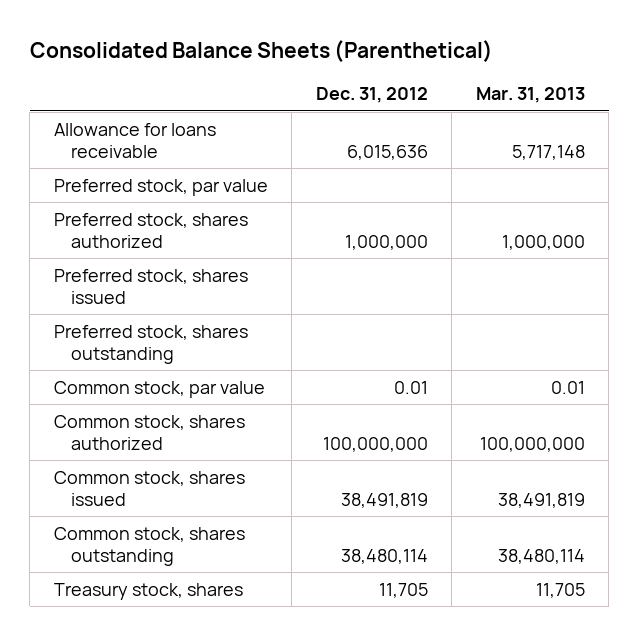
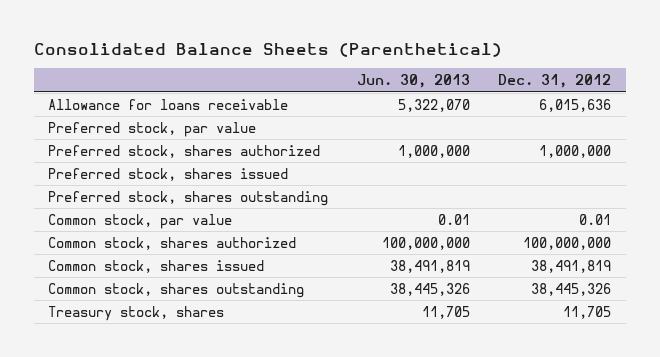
- | Dec. 31, 2012 | Mar. 31, 2013
+ | Jun. 30, 2013 | Dec. 31, 2012
- Common stock, shares outstanding | 38,480,114 | 38,480,114
+ Common stock, shares outstanding | 38,445,326 | 38,445,326

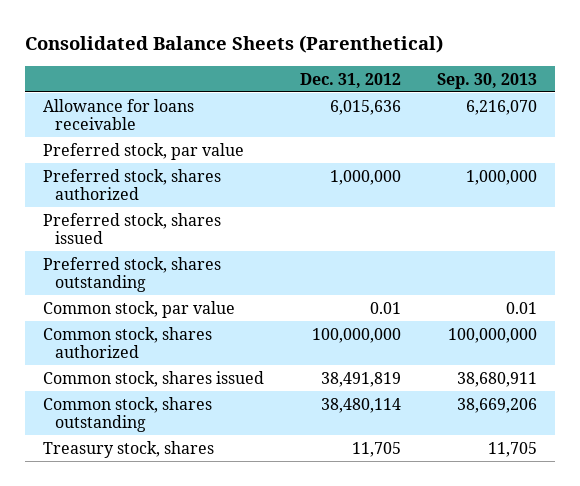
- | Jun. 30, 2013 | Dec. 31, 2012
+ | Dec. 31, 2012 | Sep. 30, 2013
- Common stock, shares outstanding | 38,445,326 | 38,445,326
+ Common stock, shares outstanding | 38,480,114 | 38,669,206

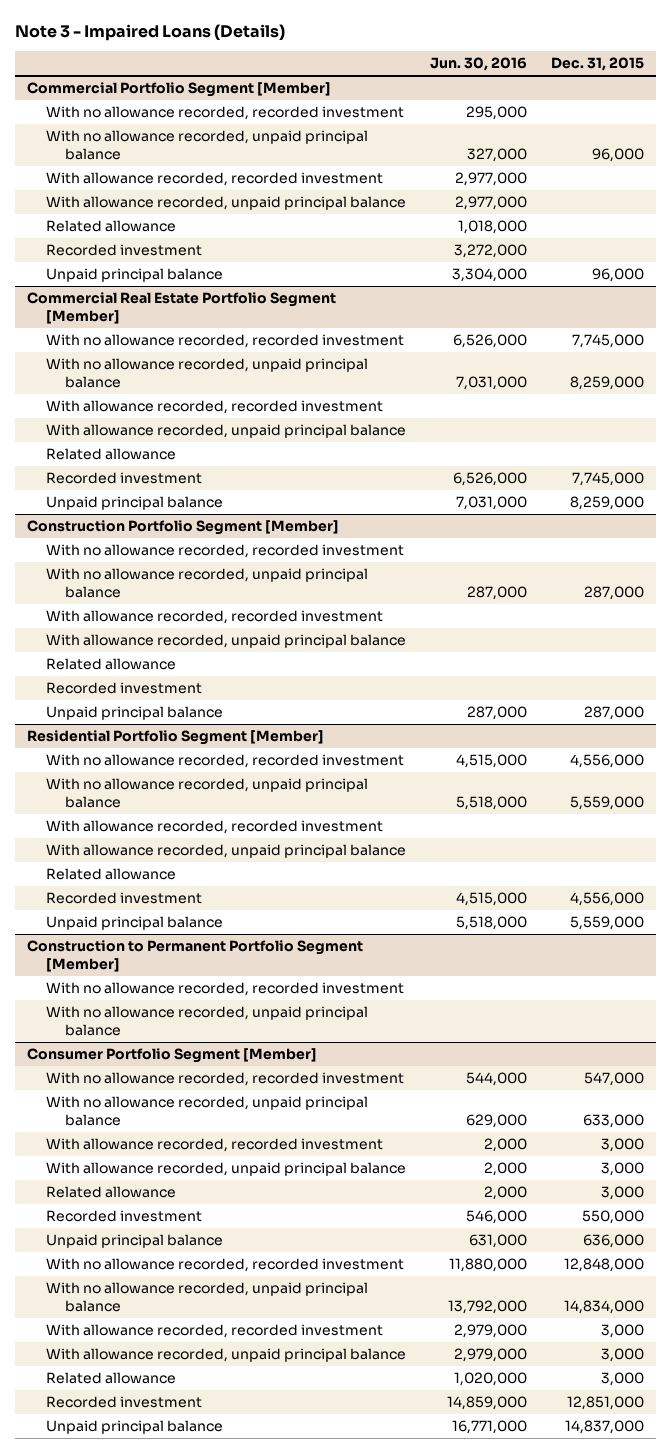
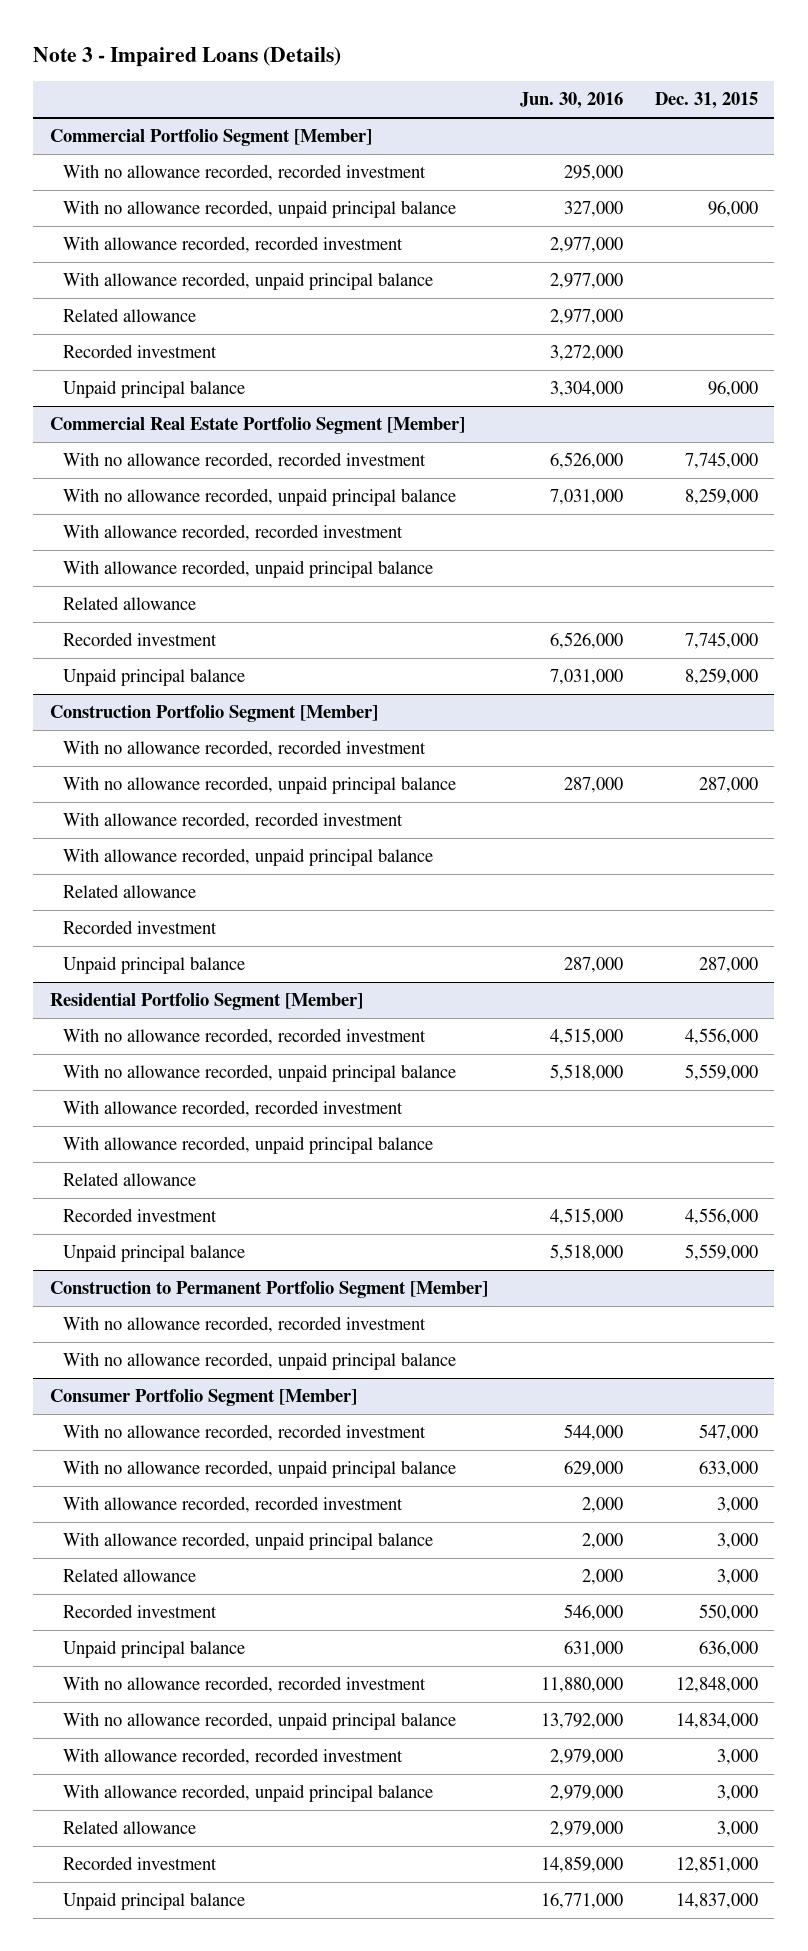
@ Commercial Portfolio Segment [Member]
- Related allowance | 1,018,000 |
+ Related allowance | 2,977,000 |
@ Consumer Portfolio Segment [Member]
- Related allowance | 1,020,000 | 3,000
+ Related allowance | 2,979,000 | 3,000

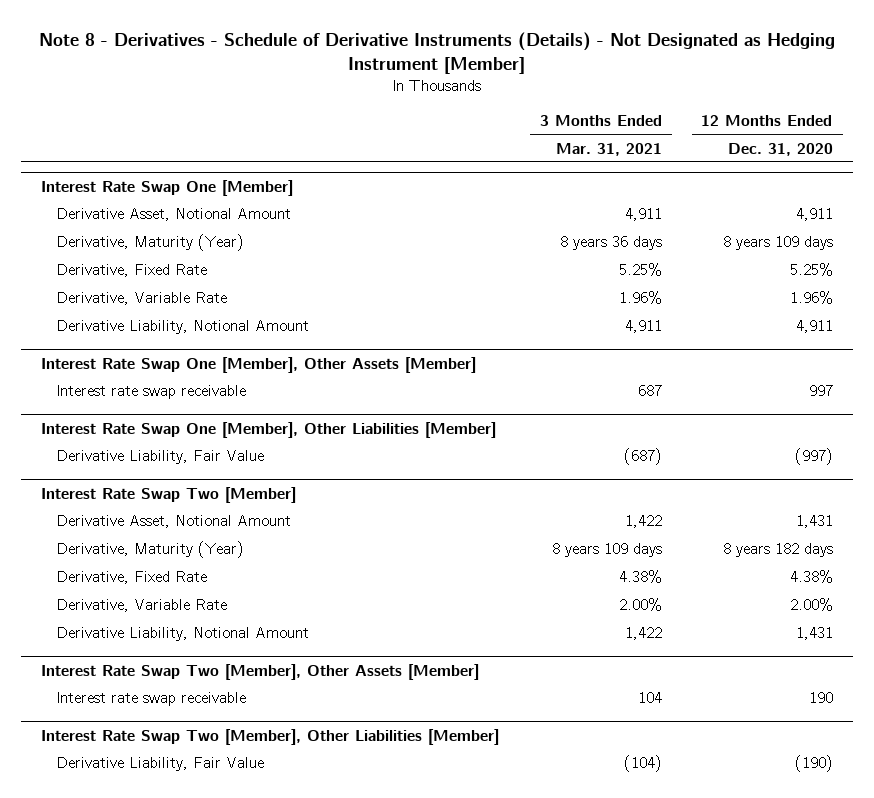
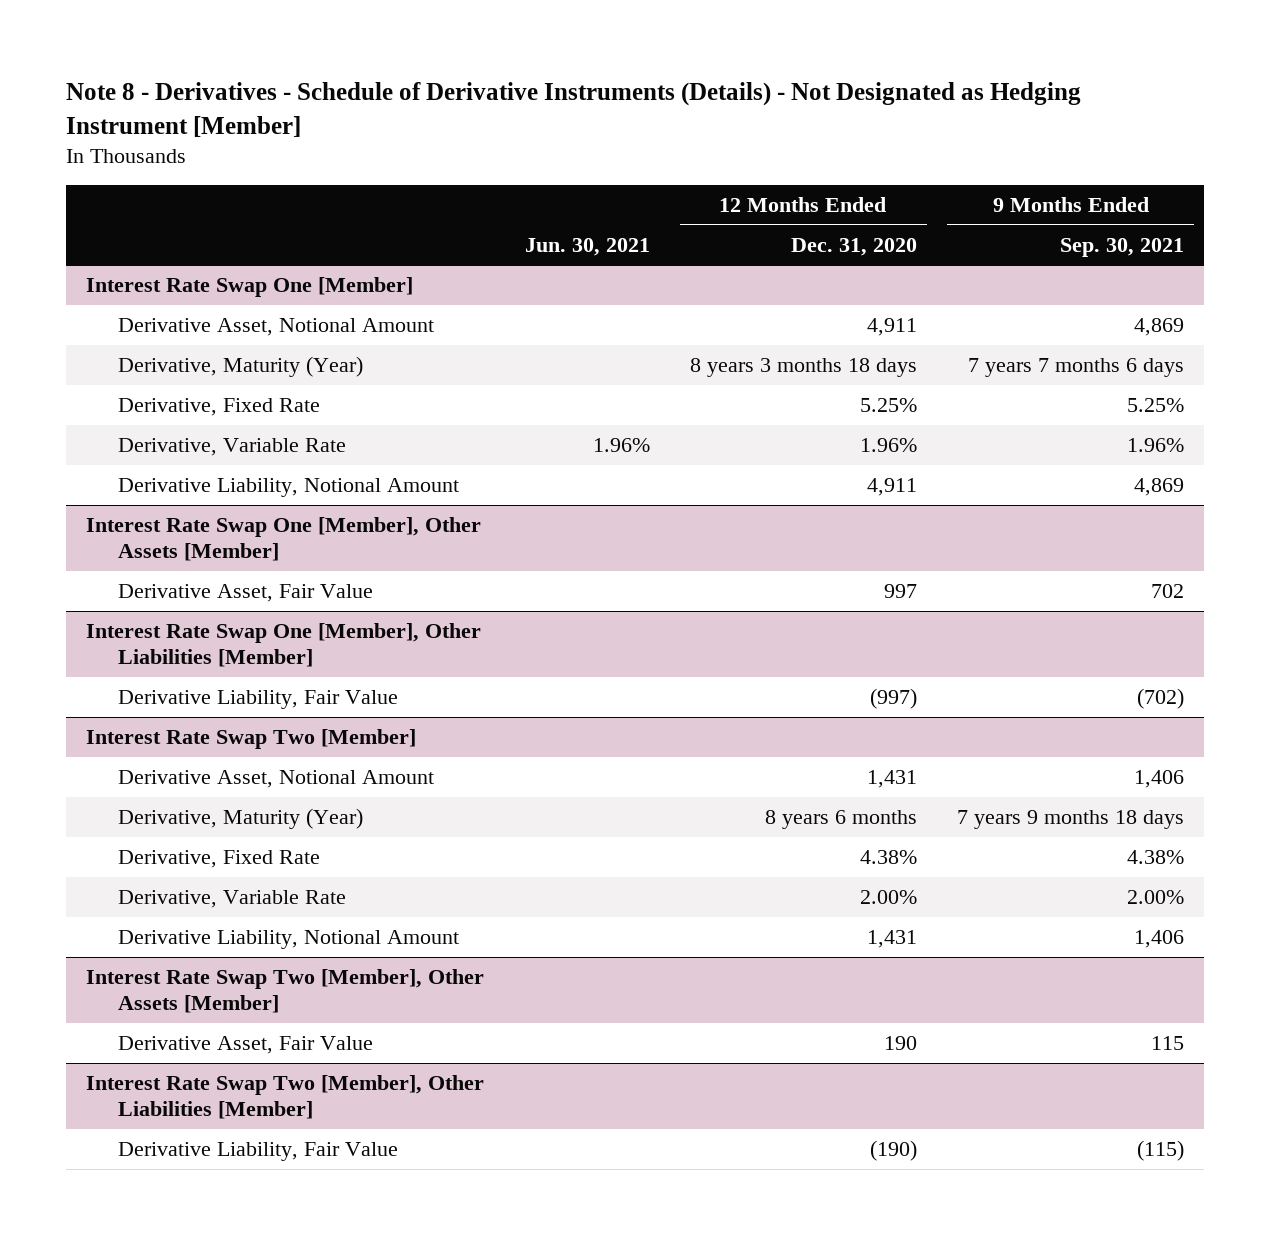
- | 3 Months Ended Mar. 31, 2021 | 12 Months Ended Dec. 31, 2020
+ | Jun. 30, 2021 | 12 Months Ended Dec. 31, 2020 | 9 Months Ended Sep. 30, 2021
@ Interest Rate Swap One [Member]
- Derivative, Maturity (Year) | 8 years 36 days | 8 years 109 days
+ Derivative, Maturity (Year) | | 8 years 3 months 18 days | 7 years 7 months 6 days
@ Interest Rate Swap One [Member], Other Assets [Member]
- Interest rate swap receivable | 687 | 997
+ Derivative Asset, Fair Value | | 997 | 702
@ Interest Rate Swap Two [Member]
- Derivative, Maturity (Year) | 8 years 109 days | 8 years 182 days
+ Derivative, Maturity (Year) | | 8 years 6 months | 7 years 9 months 18 days
@ Interest Rate Swap Two [Member], Other Assets [Member]
- Interest rate swap receivable | 104 | 190
+ Derivative Asset, Fair Value | | 190 | 115

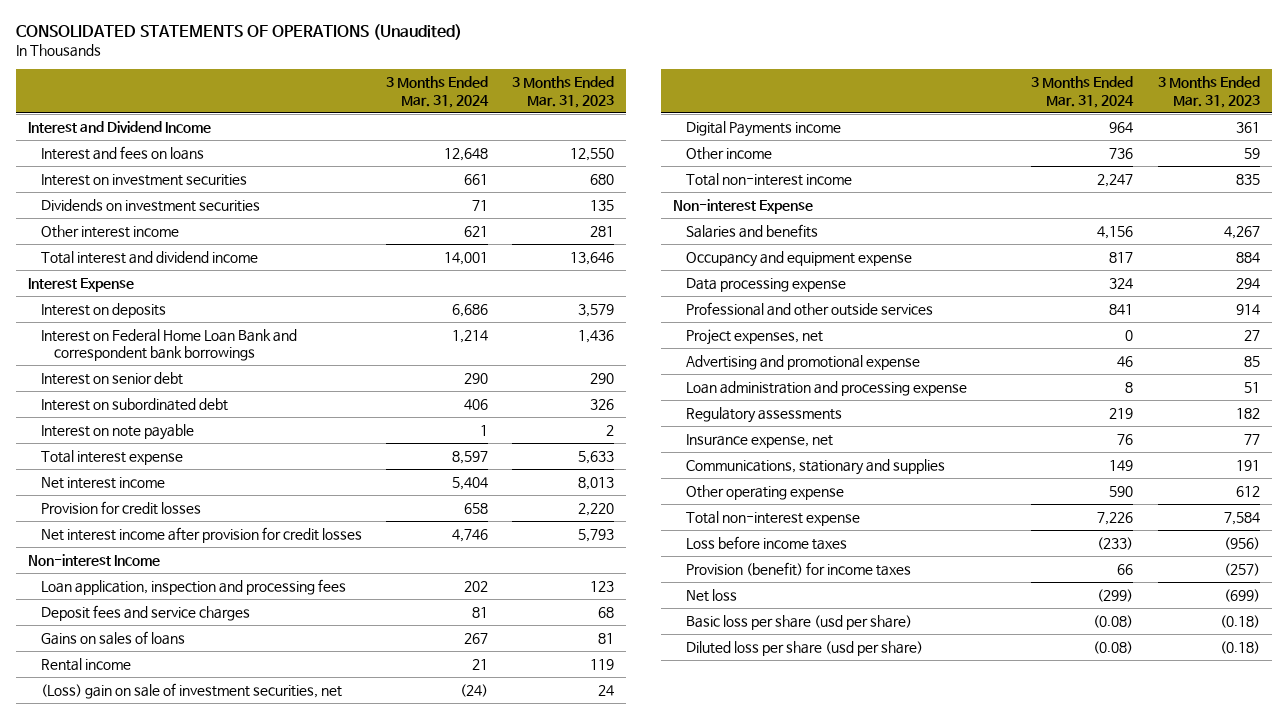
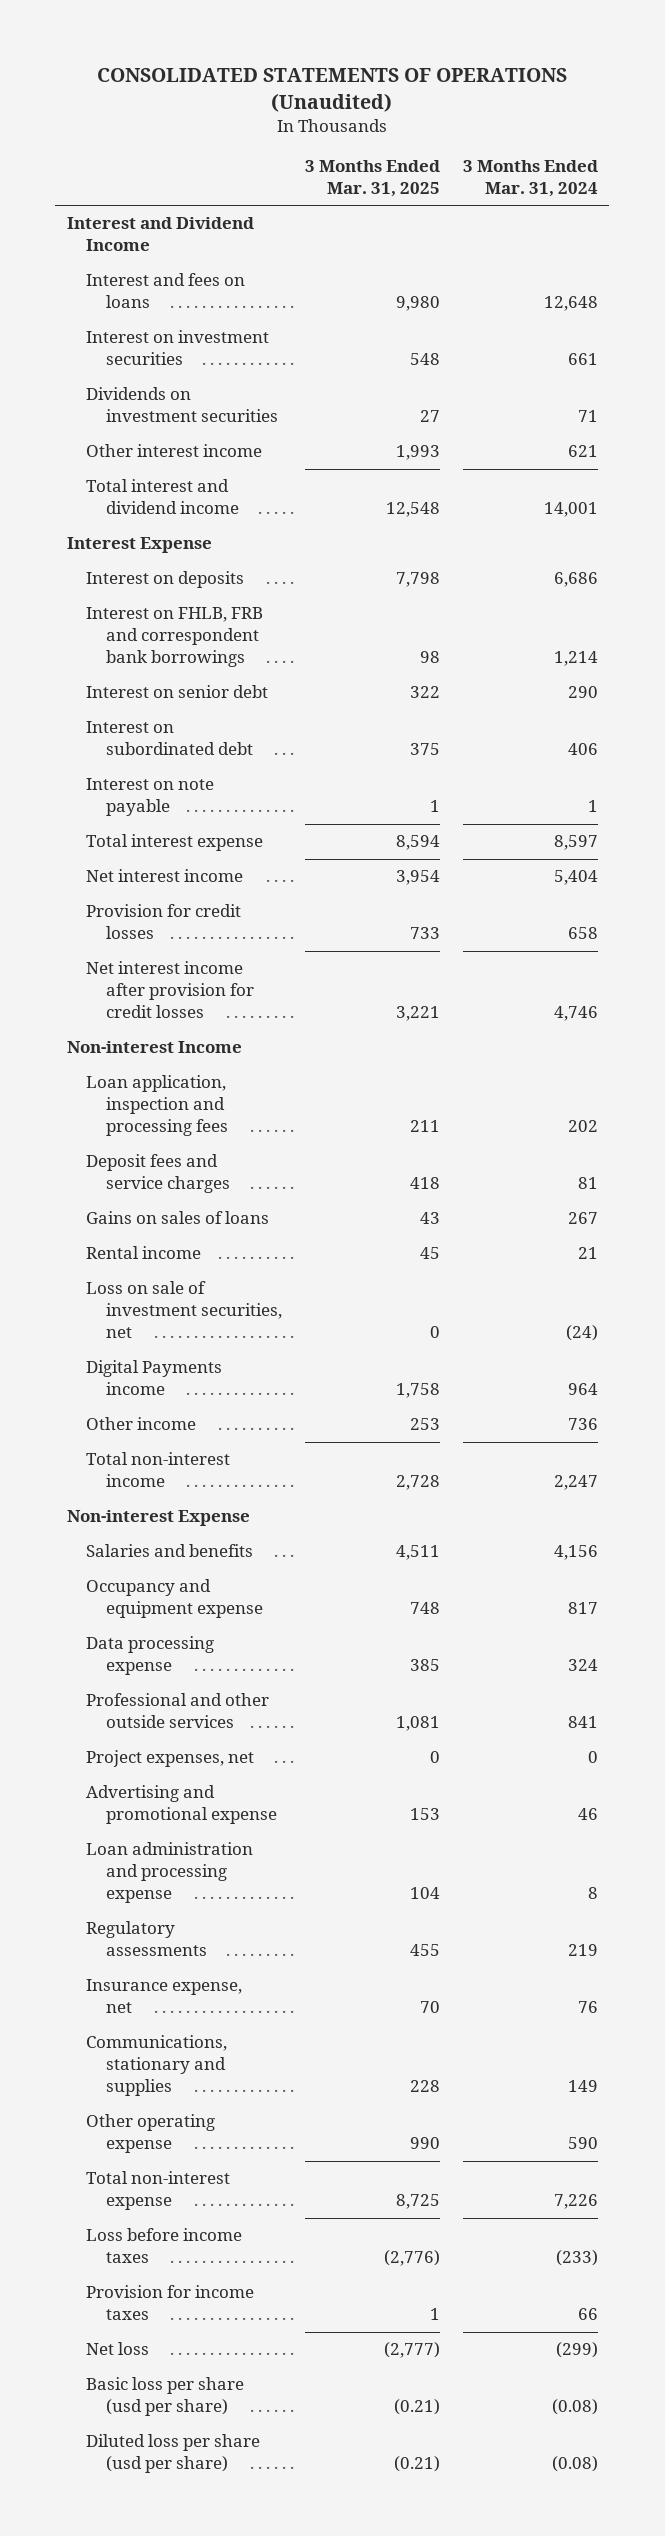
- | 3 Months Ended Mar. 31, 2024 | 3 Months Ended Mar. 31, 2023
+ | 3 Months Ended Mar. 31, 2025 | 3 Months Ended Mar. 31, 2024
- Interest on Federal Home Loan Bank and correspondent bank borrowings | 1,214 | 1,436
+ Interest on FHLB, FRB and correspondent bank borrowings | 98 | 1,214
- (Loss) gain on sale of investment securities, net | (24) | 24
+ Loss on sale of investment securities, net | 0 | (24)
- Provision (benefit) for income taxes | 66 | (257)
+ Provision for income taxes | 1 | 66

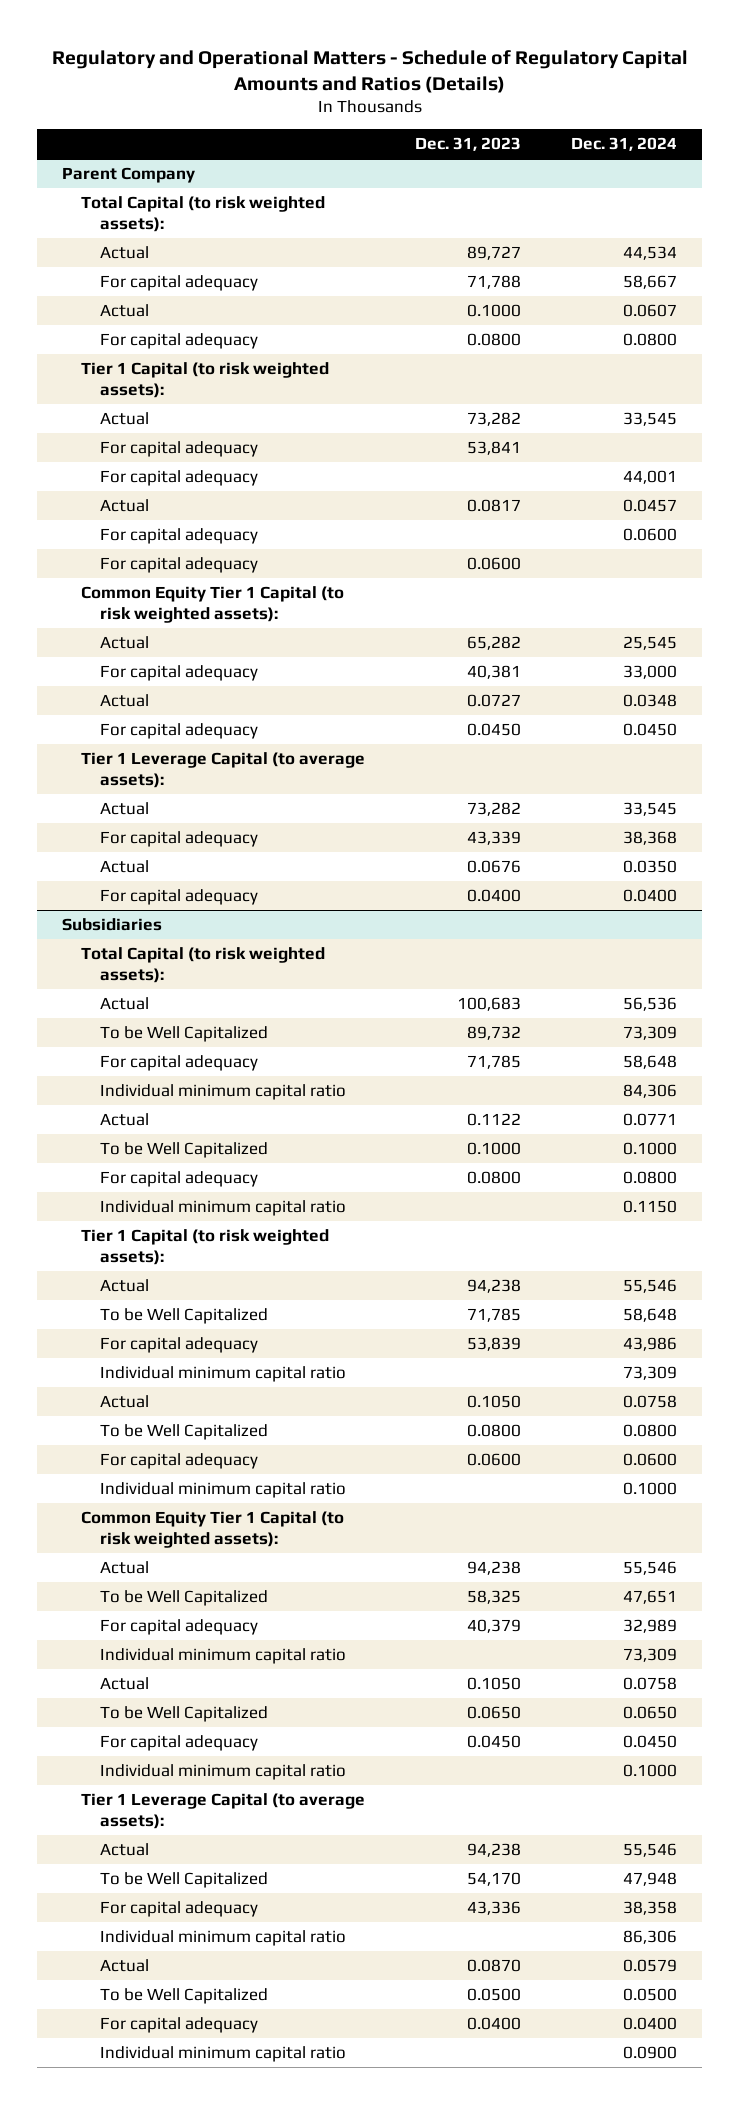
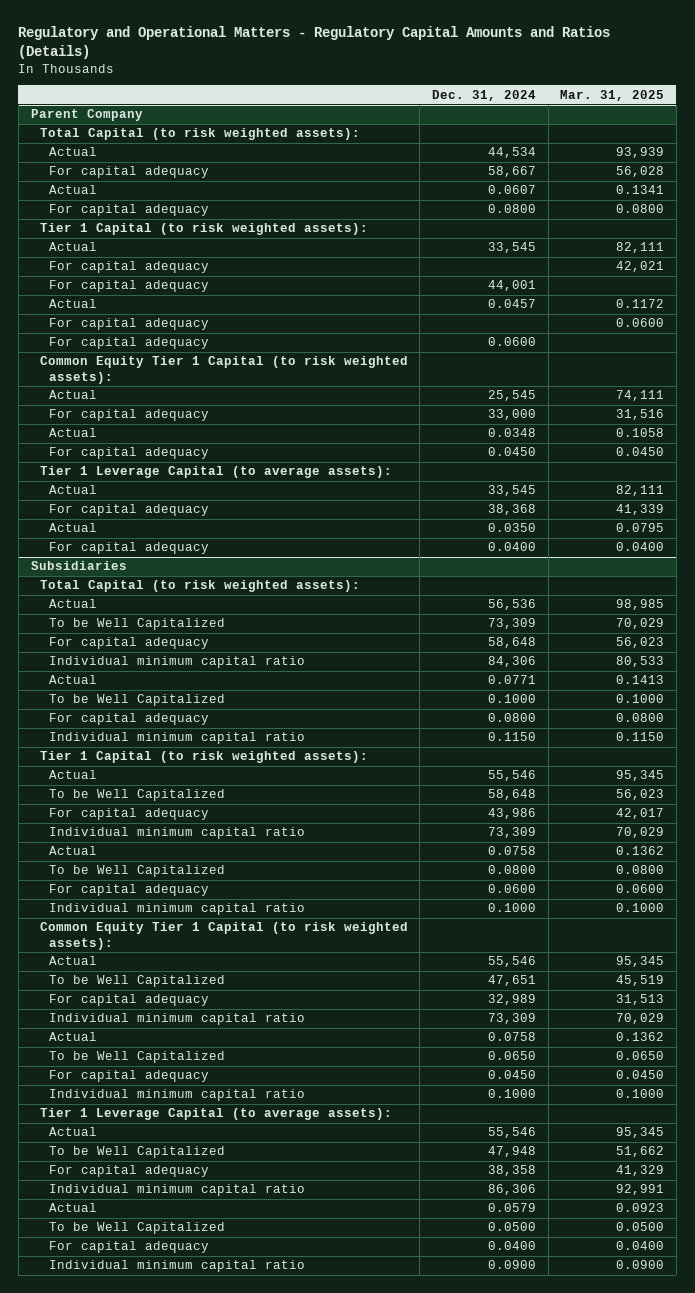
- Regulatory and Operational Matters - Schedule of Regulatory Capital Amounts and Ratios (Details)
+ Regulatory and Operational Matters - Regulatory Capital Amounts and Ratios (Details)
- | Dec. 31, 2023 | Dec. 31, 2024
+ | Dec. 31, 2024 | Mar. 31, 2025
@ Parent Company
moved down: For capital adequacy | 0.0600 |

